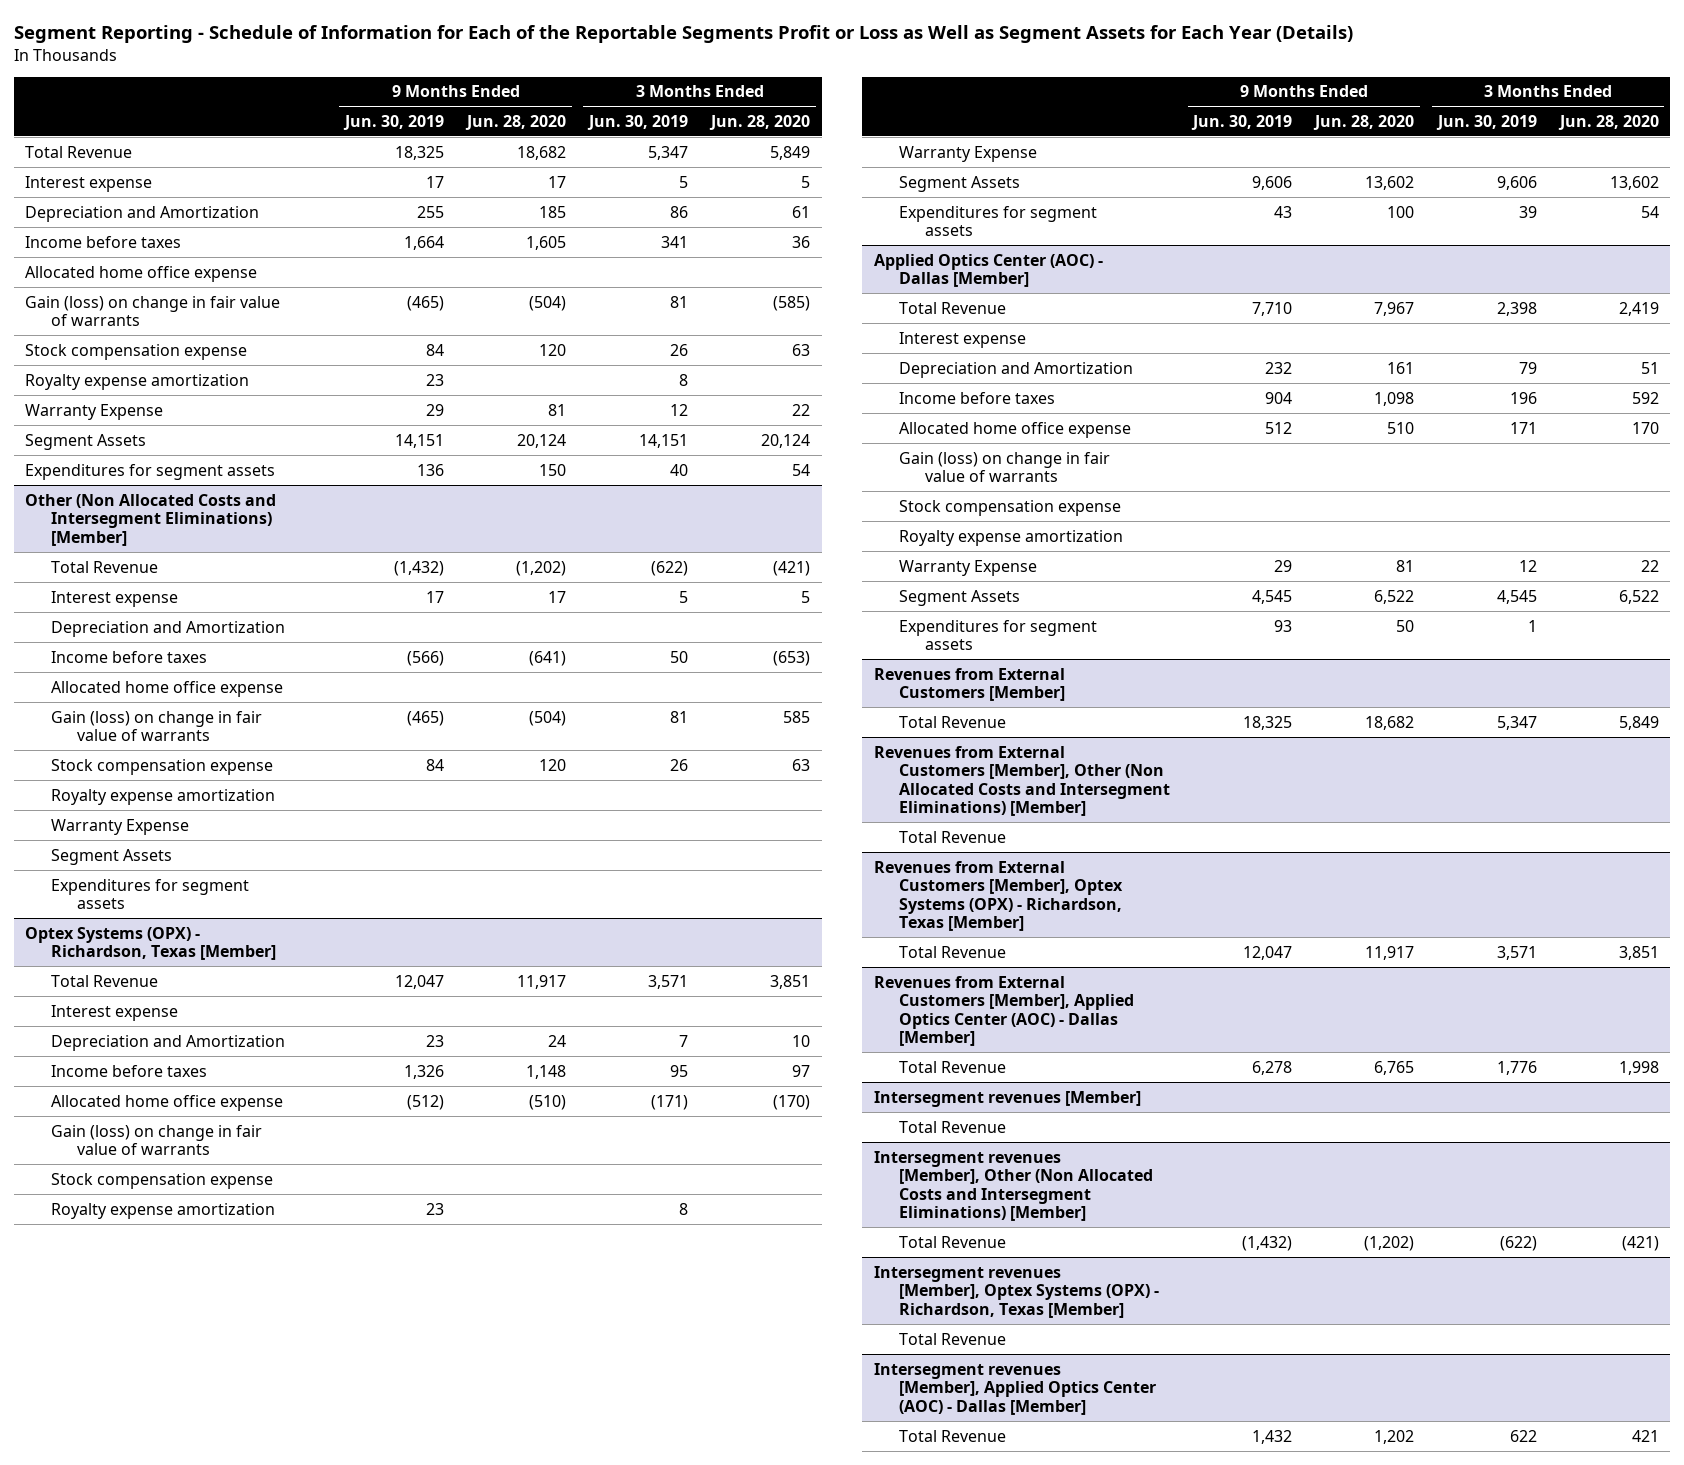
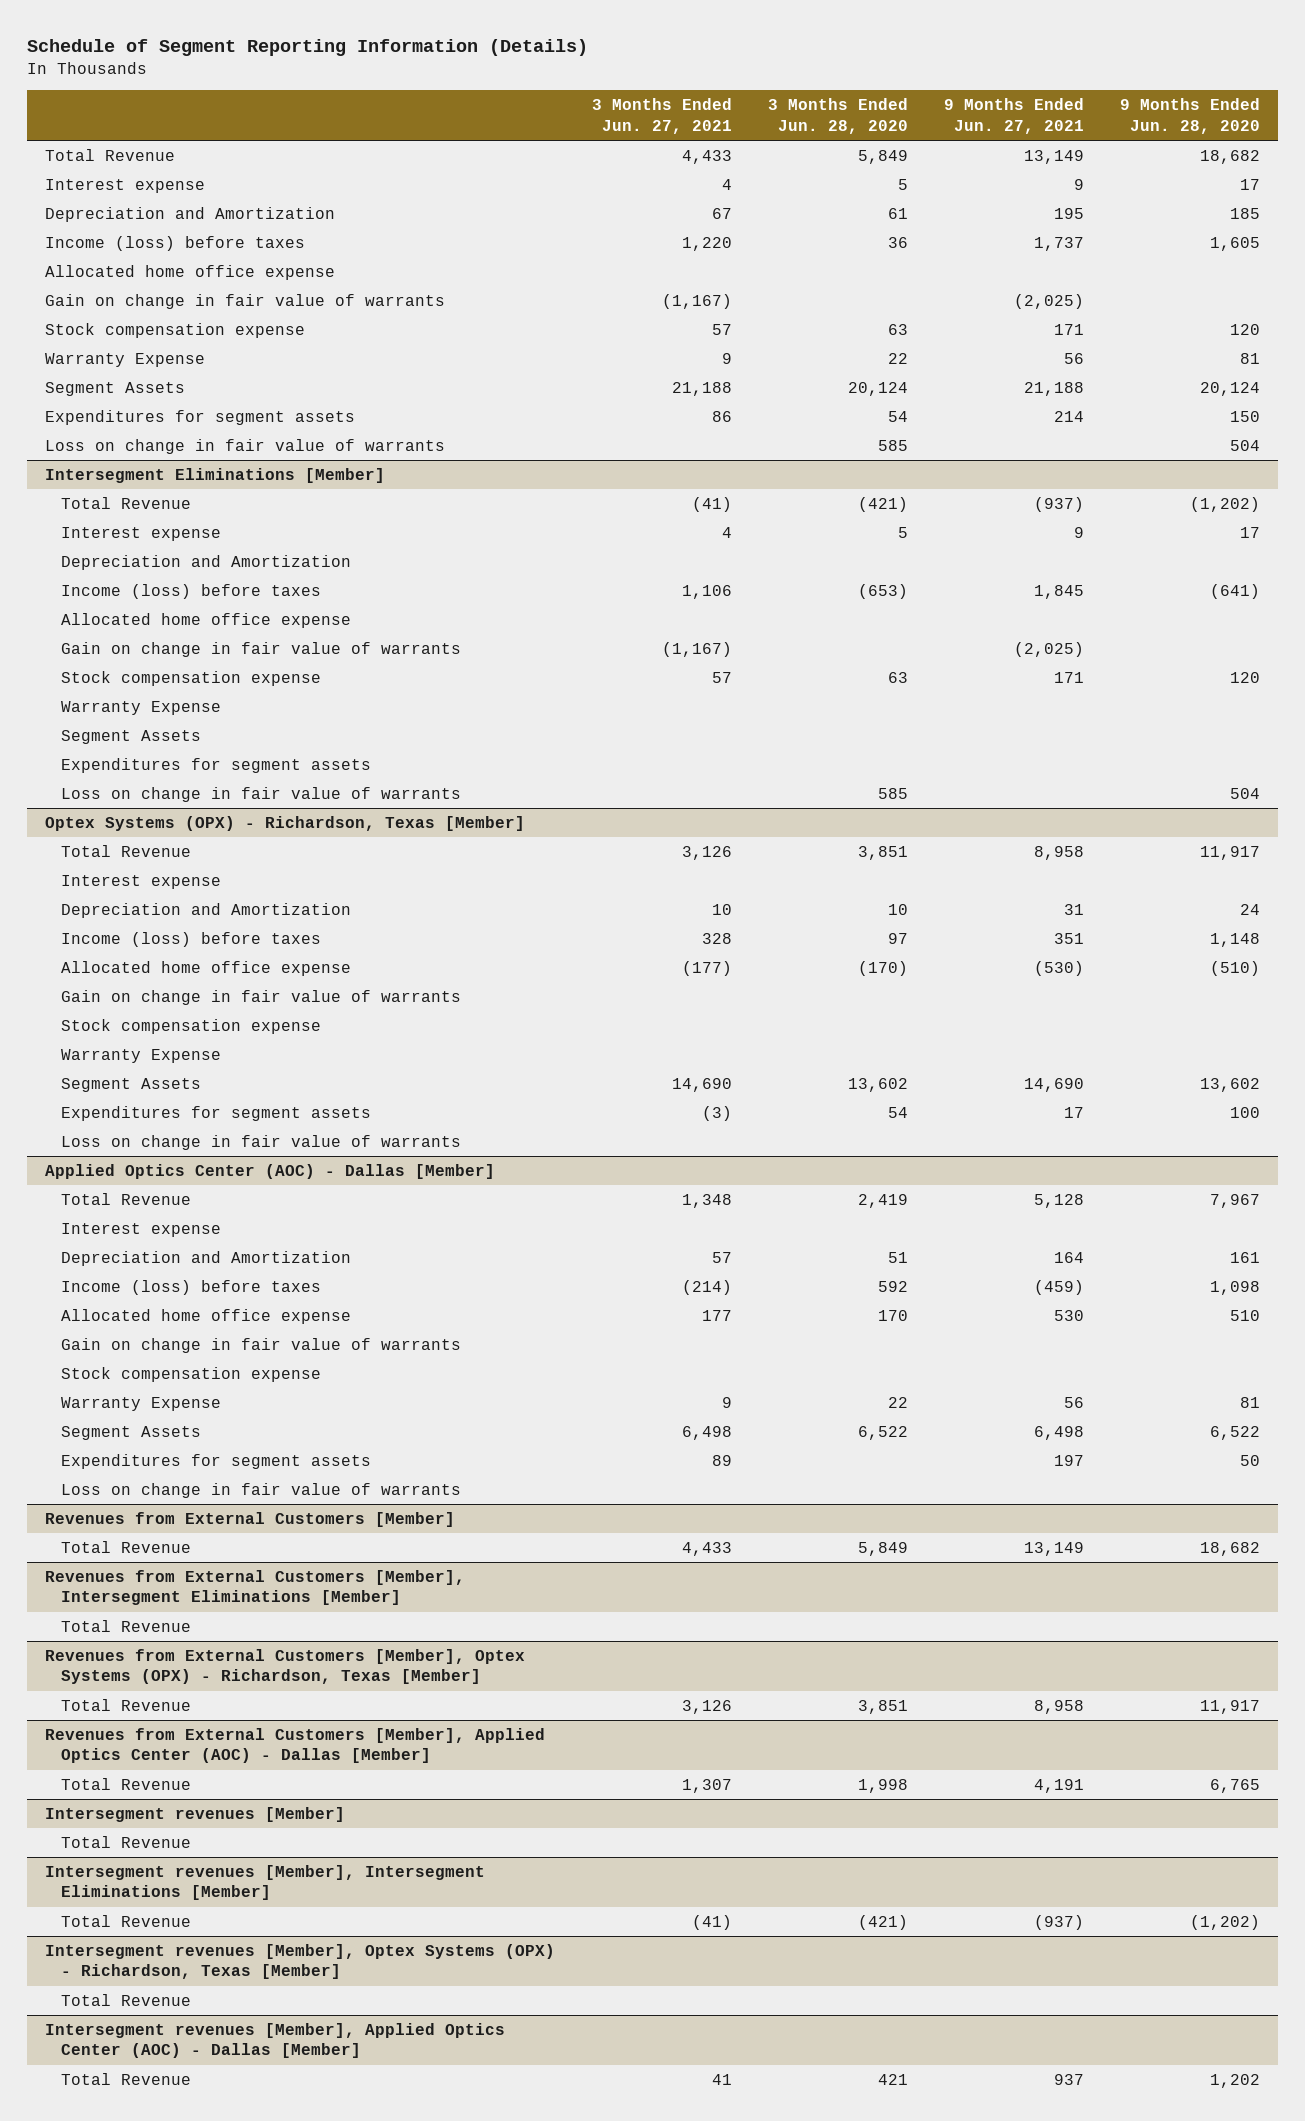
- Segment Reporting - Schedule of Information for Each of the Reportable Segments Profit or Loss as Well as Segment Assets for Each Year (Details)
+ Schedule of Segment Reporting Information (Details)
- | 9 Months Ended Jun. 30, 2019 | 9 Months Ended Jun. 28, 2020 | 3 Months Ended Jun. 30, 2019 | 3 Months Ended Jun. 28, 2020
+ | 3 Months Ended Jun. 27, 2021 | 3 Months Ended Jun. 28, 2020 | 9 Months Ended Jun. 27, 2021 | 9 Months Ended Jun. 28, 2020
- Income before taxes | 1,664 | 1,605 | 341 | 36
+ Income (loss) before taxes | 1,220 | 36 | 1,737 | 1,605
- Gain (loss) on change in fair value of warrants | (465) | (504) | 81 | (585)
+ Gain on change in fair value of warrants | (1,167) | | (2,025) |
- Royalty expense amortization | 23 | | 8 |
- Other (Non Allocated Costs and Intersegment Eliminations) [Member]
+ Loss on change in fair value of warrants | | 585 | | 504
+ Intersegment Eliminations [Member]
- Income before taxes | (566) | (641) | 50 | (653)
+ Income (loss) before taxes | 1,106 | (653) | 1,845 | (641)
- Gain (loss) on change in fair value of warrants | (465) | (504) | 81 | 585
+ Gain on change in fair value of warrants | (1,167) | | (2,025) |
- Royalty expense amortization
+ Loss on change in fair value of warrants | | 585 | | 504
@ Optex Systems (OPX) - Richardson, Texas [Member]
- Income before taxes | 1,326 | 1,148 | 95 | 97
+ Income (loss) before taxes | 328 | 97 | 351 | 1,148
- Gain (loss) on change in fair value of warrants
+ Gain on change in fair value of warrants
- Royalty expense amortization | 23 | | 8 |
+ Loss on change in fair value of warrants
@ Applied Optics Center (AOC) - Dallas [Member]
- Income before taxes | 904 | 1,098 | 196 | 592
+ Income (loss) before taxes | (214) | 592 | (459) | 1,098
- Gain (loss) on change in fair value of warrants
+ Gain on change in fair value of warrants
- Royalty expense amortization
+ Loss on change in fair value of warrants
- Revenues from External Customers [Member], Other (Non Allocated Costs and Intersegment Eliminations) [Member]
+ Revenues from External Customers [Member], Intersegment Eliminations [Member]
- Intersegment revenues [Member], Other (Non Allocated Costs and Intersegment Eliminations) [Member]
+ Intersegment revenues [Member], Intersegment Eliminations [Member]

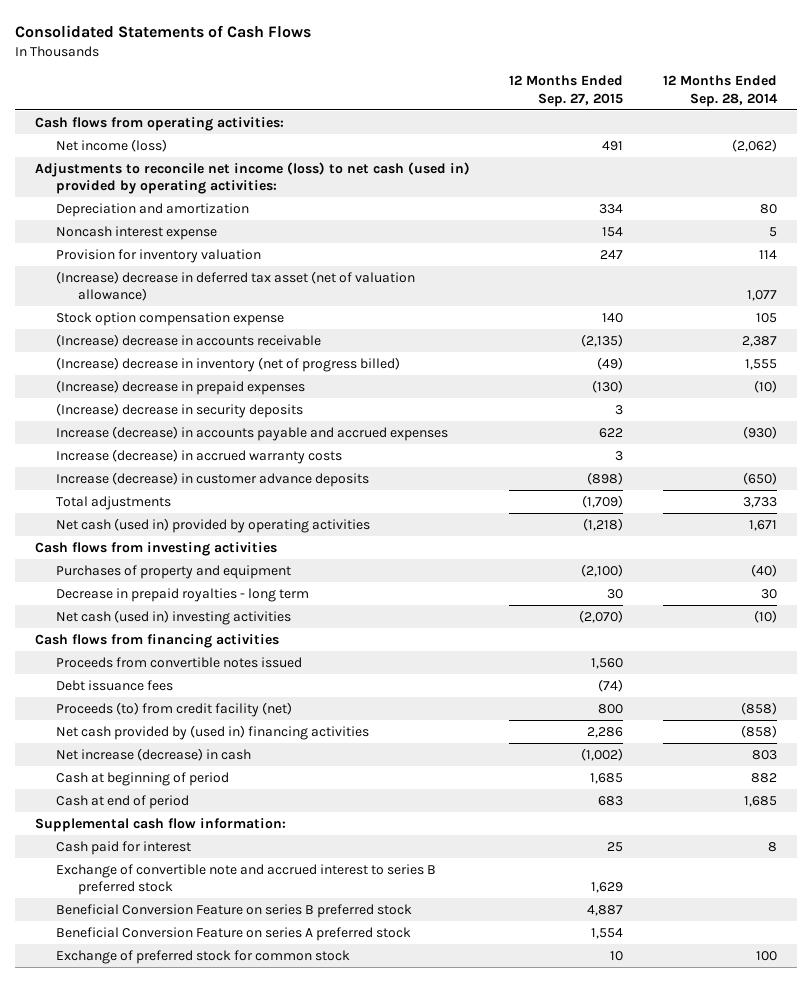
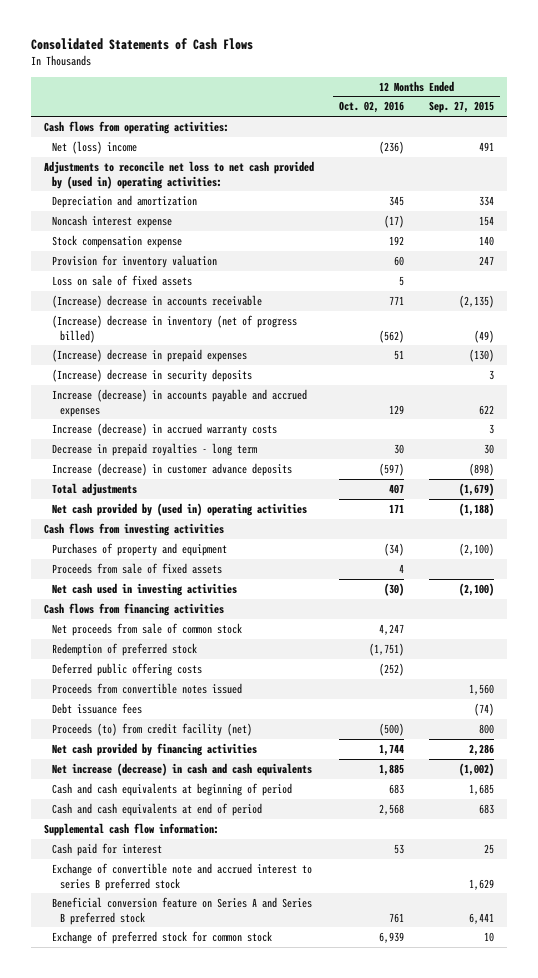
- | 12 Months Ended Sep. 27, 2015 | 12 Months Ended Sep. 28, 2014
+ | 12 Months Ended Oct. 02, 2016 | 12 Months Ended Sep. 27, 2015
- Net income (loss) | 491 | (2,062)
- Adjustments to reconcile net income (loss) to net cash (used in) provided by operating activities:
+ Net (loss) income | (236) | 491
+ Adjustments to reconcile net loss to net cash provided by (used in) operating activities:
+ Stock compensation expense | 192 | 140
- (Increase) decrease in deferred tax asset (net of valuation allowance) | | 1,077
- Stock option compensation expense | 140 | 105
+ Loss on sale of fixed assets | 5 |
moved up: Decrease in prepaid royalties - long term | 30 | 30
- Total adjustments | (1,709) | 3,733
- Net cash (used in) provided by operating activities | (1,218) | 1,671
+ Total adjustments | 407 | (1,679)
+ Net cash provided by (used in) operating activities | 171 | (1,188)
- Net cash (used in) investing activities | (2,070) | (10)
+ Proceeds from sale of fixed assets | 4 |
+ Net cash used in investing activities | (30) | (2,100)
+ Net proceeds from sale of common stock | 4,247 |
+ Redemption of preferred stock | (1,751) |
+ Deferred public offering costs | (252) |
- Net cash provided by (used in) financing activities | 2,286 | (858)
- Net increase (decrease) in cash | (1,002) | 803
- Cash at beginning of period | 1,685 | 882
- Cash at end of period | 683 | 1,685
+ Net cash provided by financing activities | 1,744 | 2,286
+ Net increase (decrease) in cash and cash equivalents | 1,885 | (1,002)
+ Cash and cash equivalents at beginning of period | 683 | 1,685
+ Cash and cash equivalents at end of period | 2,568 | 683
- Beneficial Conversion Feature on series B preferred stock | 4,887 |
- Beneficial Conversion Feature on series A preferred stock | 1,554 |
+ Beneficial conversion feature on Series A and Series B preferred stock | 761 | 6,441

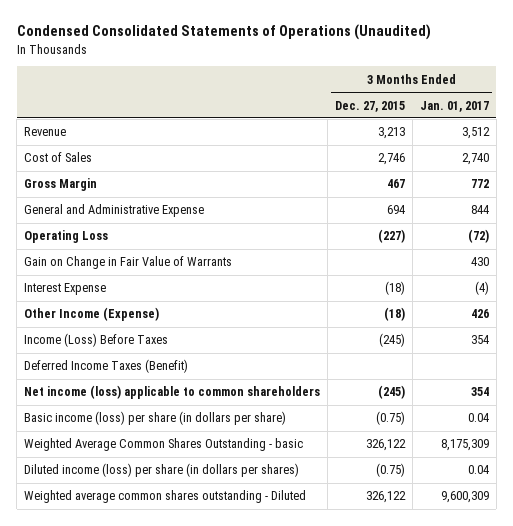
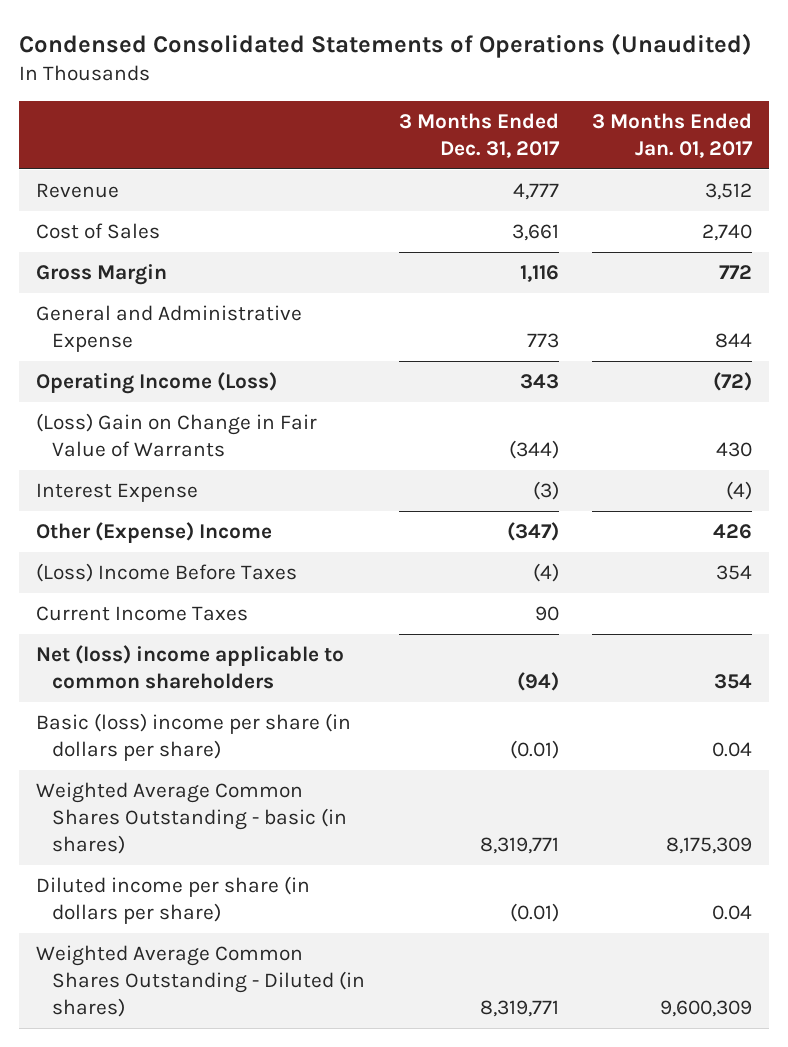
- | 3 Months Ended Dec. 27, 2015 | 3 Months Ended Jan. 01, 2017
+ | 3 Months Ended Dec. 31, 2017 | 3 Months Ended Jan. 01, 2017
- Operating Loss | (227) | (72)
- Gain on Change in Fair Value of Warrants | | 430
+ Operating Income (Loss) | 343 | (72)
+ (Loss) Gain on Change in Fair Value of Warrants | (344) | 430
- Other Income (Expense) | (18) | 426
- Income (Loss) Before Taxes | (245) | 354
- Deferred Income Taxes (Benefit)
- Net income (loss) applicable to common shareholders | (245) | 354
- Basic income (loss) per share (in dollars per share) | (0.75) | 0.04
- Weighted Average Common Shares Outstanding - basic | 326,122 | 8,175,309
- Diluted income (loss) per share (in dollars per shares) | (0.75) | 0.04
- Weighted average common shares outstanding - Diluted | 326,122 | 9,600,309
+ Other (Expense) Income | (347) | 426
+ (Loss) Income Before Taxes | (4) | 354
+ Current Income Taxes | 90 |
+ Net (loss) income applicable to common shareholders | (94) | 354
+ Basic (loss) income per share (in dollars per share) | (0.01) | 0.04
+ Weighted Average Common Shares Outstanding - basic (in shares) | 8,319,771 | 8,175,309
+ Diluted income per share (in dollars per share) | (0.01) | 0.04
+ Weighted Average Common Shares Outstanding - Diluted (in shares) | 8,319,771 | 9,600,309

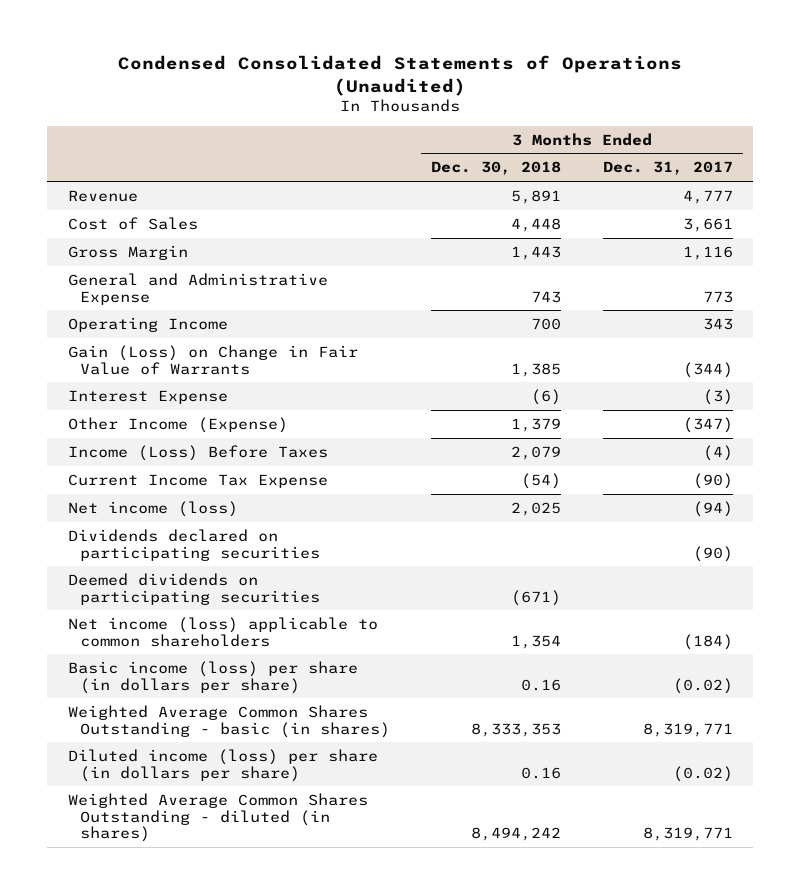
- | 3 Months Ended Dec. 31, 2017 | 3 Months Ended Jan. 01, 2017
+ | 3 Months Ended Dec. 30, 2018 | 3 Months Ended Dec. 31, 2017
- Operating Income (Loss) | 343 | (72)
- (Loss) Gain on Change in Fair Value of Warrants | (344) | 430
+ Operating Income | 700 | 343
+ Gain (Loss) on Change in Fair Value of Warrants | 1,385 | (344)
- Other (Expense) Income | (347) | 426
- (Loss) Income Before Taxes | (4) | 354
- Current Income Taxes | 90 |
- Net (loss) income applicable to common shareholders | (94) | 354
- Basic (loss) income per share (in dollars per share) | (0.01) | 0.04
+ Other Income (Expense) | 1,379 | (347)
+ Income (Loss) Before Taxes | 2,079 | (4)
+ Current Income Tax Expense | (54) | (90)
+ Net income (loss) | 2,025 | (94)
+ Dividends declared on participating securities | | (90)
+ Deemed dividends on participating securities | (671) |
+ Net income (loss) applicable to common shareholders | 1,354 | (184)
+ Basic income (loss) per share (in dollars per share) | 0.16 | (0.02)
- Diluted income per share (in dollars per share) | (0.01) | 0.04
- Weighted Average Common Shares Outstanding - Diluted (in shares) | 8,319,771 | 9,600,309
+ Diluted income (loss) per share (in dollars per share) | 0.16 | (0.02)
+ Weighted Average Common Shares Outstanding - diluted (in shares) | 8,494,242 | 8,319,771

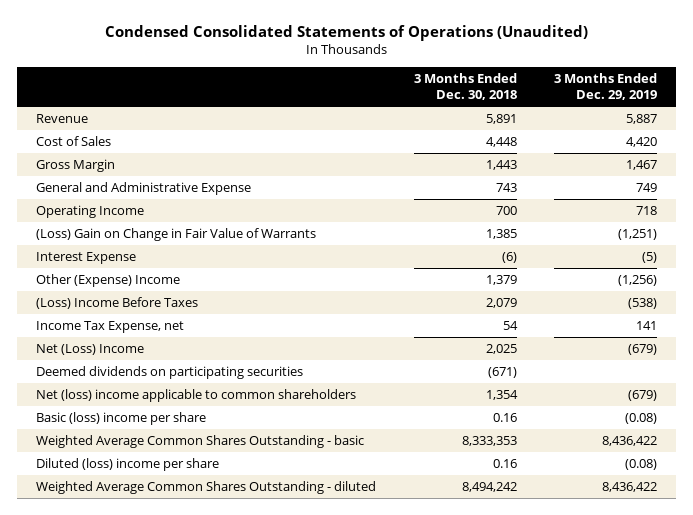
- | 3 Months Ended Dec. 30, 2018 | 3 Months Ended Dec. 31, 2017
+ | 3 Months Ended Dec. 30, 2018 | 3 Months Ended Dec. 29, 2019
- Gain (Loss) on Change in Fair Value of Warrants | 1,385 | (344)
+ (Loss) Gain on Change in Fair Value of Warrants | 1,385 | (1,251)
- Other Income (Expense) | 1,379 | (347)
- Income (Loss) Before Taxes | 2,079 | (4)
- Current Income Tax Expense | (54) | (90)
- Net income (loss) | 2,025 | (94)
- Dividends declared on participating securities | | (90)
+ Other (Expense) Income | 1,379 | (1,256)
+ (Loss) Income Before Taxes | 2,079 | (538)
+ Income Tax Expense, net | 54 | 141
+ Net (Loss) Income | 2,025 | (679)
- Net income (loss) applicable to common shareholders | 1,354 | (184)
- Basic income (loss) per share (in dollars per share) | 0.16 | (0.02)
- Weighted Average Common Shares Outstanding - basic (in shares) | 8,333,353 | 8,319,771
- Diluted income (loss) per share (in dollars per share) | 0.16 | (0.02)
- Weighted Average Common Shares Outstanding - diluted (in shares) | 8,494,242 | 8,319,771
+ Net (loss) income applicable to common shareholders | 1,354 | (679)
+ Basic (loss) income per share | 0.16 | (0.08)
+ Weighted Average Common Shares Outstanding - basic | 8,333,353 | 8,436,422
+ Diluted (loss) income per share | 0.16 | (0.08)
+ Weighted Average Common Shares Outstanding - diluted | 8,494,242 | 8,436,422

